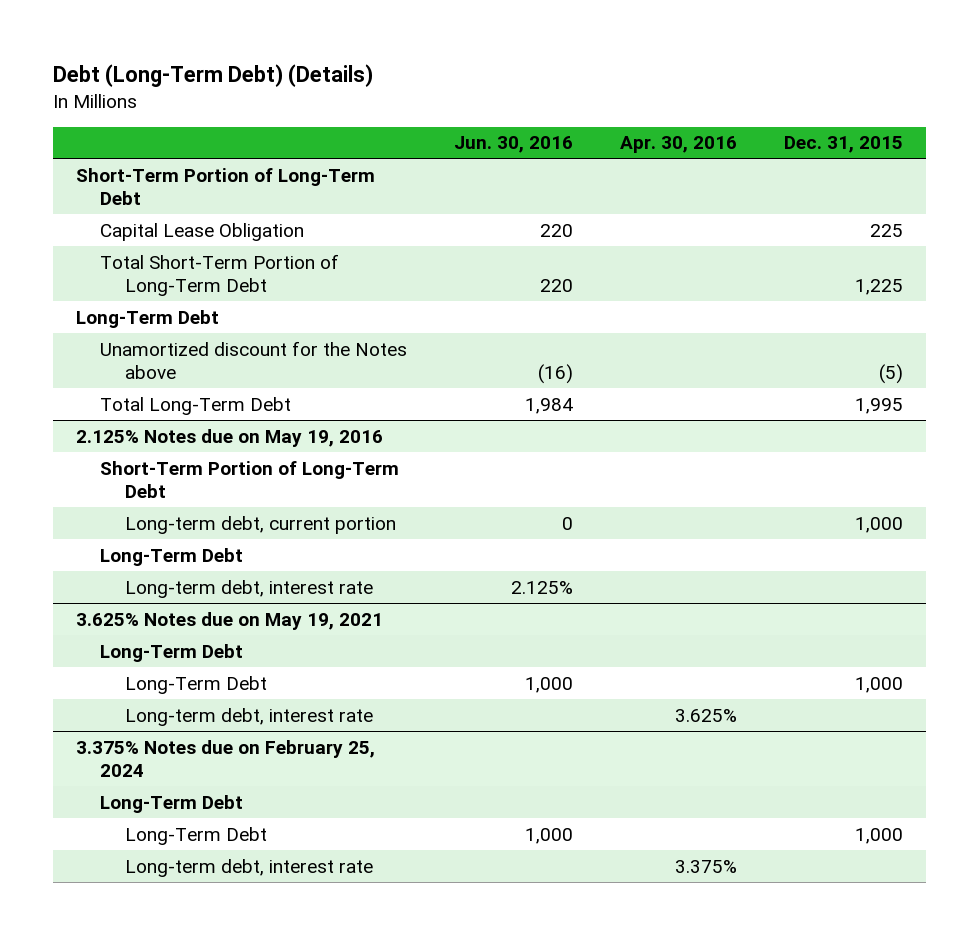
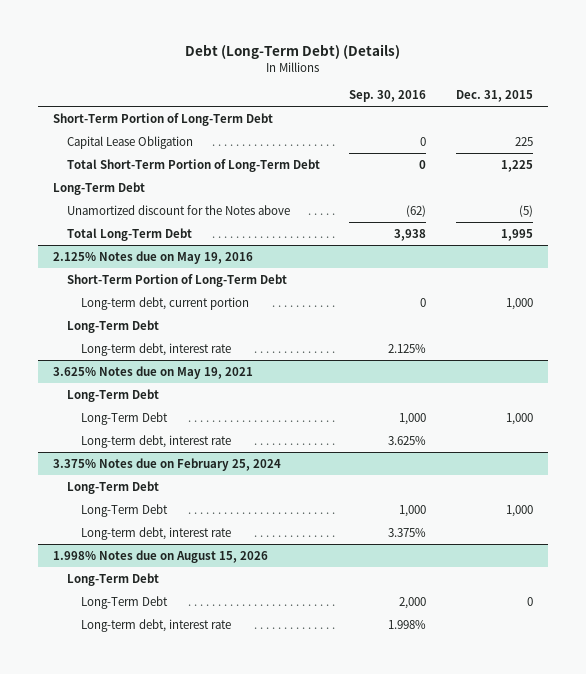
- | Jun. 30, 2016 | Apr. 30, 2016 | Dec. 31, 2015
+ | Sep. 30, 2016 | Dec. 31, 2015
+ 1.998% Notes due on August 15, 2026
+ Long-Term Debt
+ Long-Term Debt | 2,000 | 0
+ Long-term debt, interest rate | 1.998% |

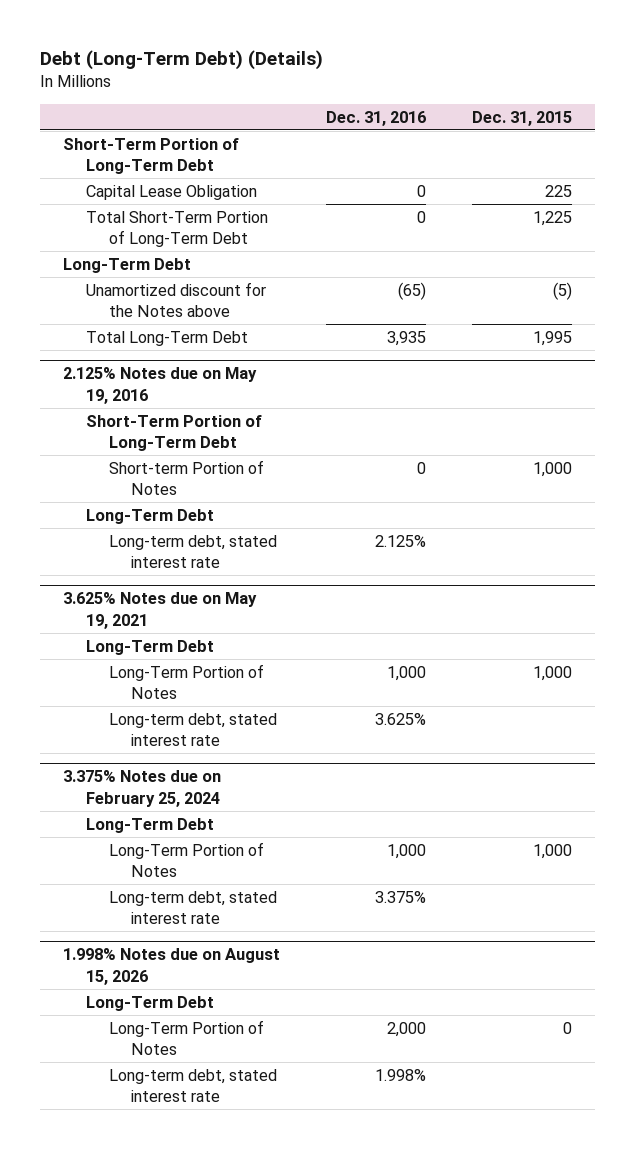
- | Sep. 30, 2016 | Dec. 31, 2015
+ | Dec. 31, 2016 | Dec. 31, 2015
@ 2.125% Notes due on May 19, 2016
- Long-term debt, current portion | 0 | 1,000
+ Short-term Portion of Notes | 0 | 1,000
- Long-term debt, interest rate | 2.125% |
+ Long-term debt, stated interest rate | 2.125% |
@ 3.625% Notes due on May 19, 2021
- Long-Term Debt | 1,000 | 1,000
- Long-term debt, interest rate | 3.625% |
+ Long-Term Portion of Notes | 1,000 | 1,000
+ Long-term debt, stated interest rate | 3.625% |
@ 3.375% Notes due on February 25, 2024
- Long-Term Debt | 1,000 | 1,000
- Long-term debt, interest rate | 3.375% |
+ Long-Term Portion of Notes | 1,000 | 1,000
+ Long-term debt, stated interest rate | 3.375% |
@ 1.998% Notes due on August 15, 2026
- Long-Term Debt | 2,000 | 0
- Long-term debt, interest rate | 1.998% |
+ Long-Term Portion of Notes | 2,000 | 0
+ Long-term debt, stated interest rate | 1.998% |

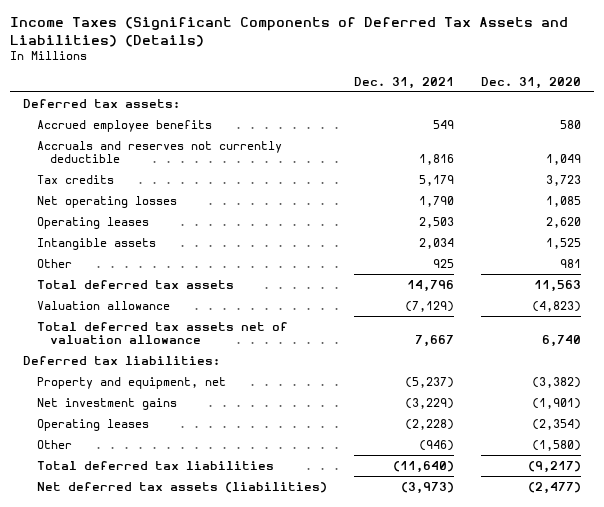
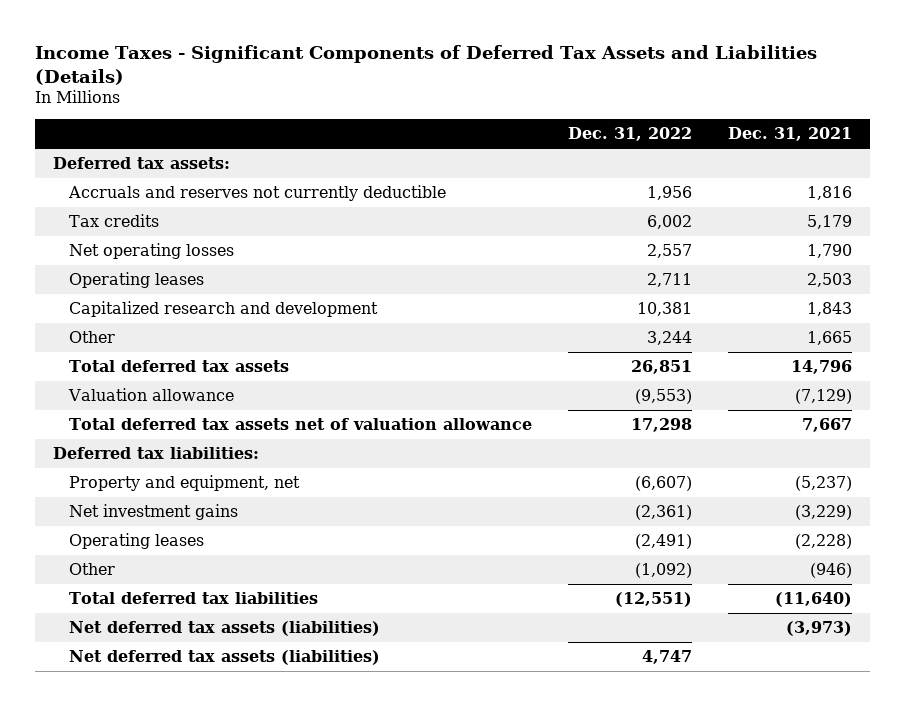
- Income Taxes (Significant Components of Deferred Tax Assets and Liabilities) (Details)
+ Income Taxes - Significant Components of Deferred Tax Assets and Liabilities (Details)
- | Dec. 31, 2021 | Dec. 31, 2020
+ | Dec. 31, 2022 | Dec. 31, 2021
- Accrued employee benefits | 549 | 580
- Intangible assets | 2,034 | 1,525
- Other | 925 | 981
+ Capitalized research and development | 10,381 | 1,843
+ Other | 3,244 | 1,665
+ Net deferred tax assets (liabilities) | 4,747 |

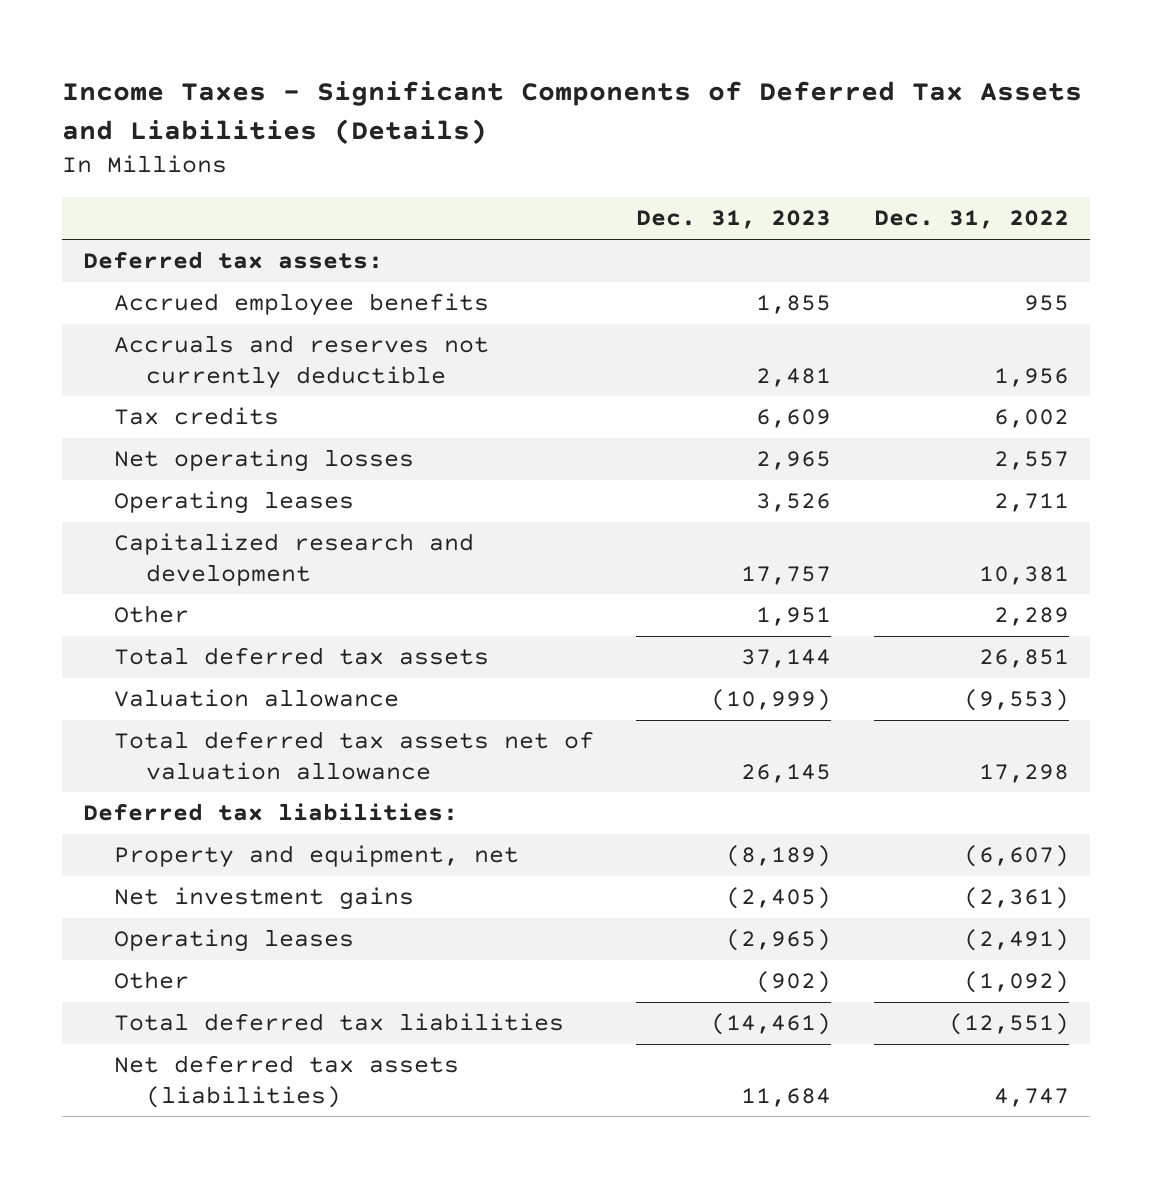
- | Dec. 31, 2022 | Dec. 31, 2021
+ | Dec. 31, 2023 | Dec. 31, 2022
+ Accrued employee benefits | 1,855 | 955
- Other | 3,244 | 1,665
+ Other | 1,951 | 2,289
- Net deferred tax assets (liabilities) | | (3,973)

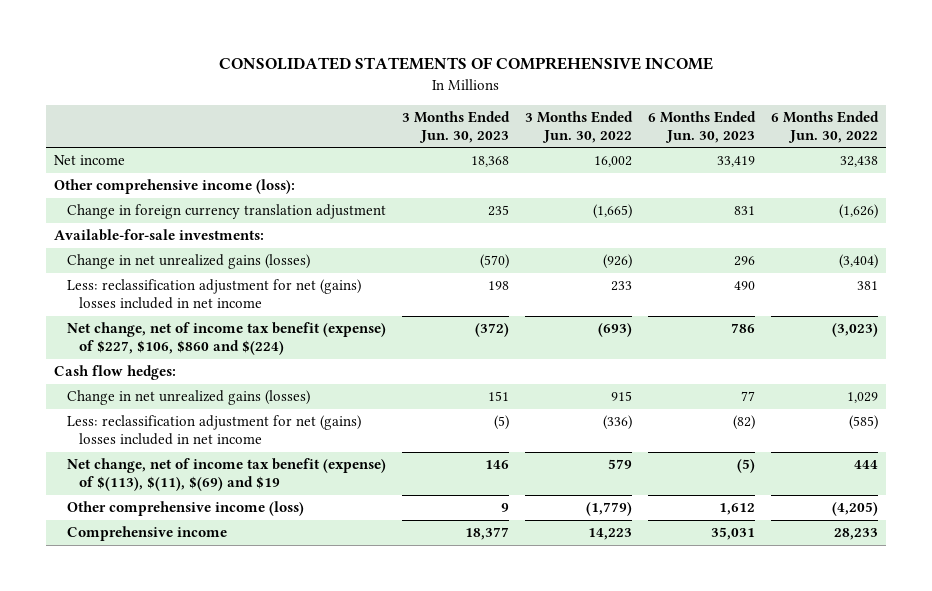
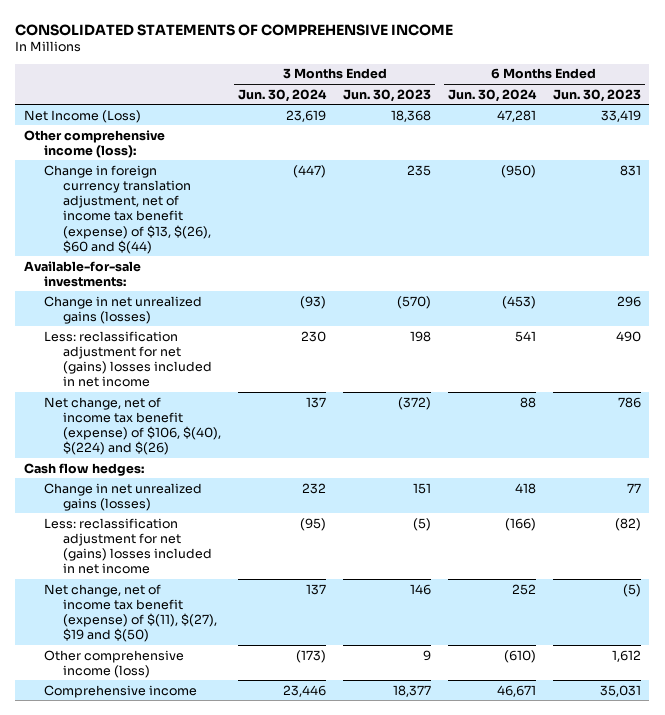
- | 3 Months Ended Jun. 30, 2023 | 3 Months Ended Jun. 30, 2022 | 6 Months Ended Jun. 30, 2023 | 6 Months Ended Jun. 30, 2022
+ | 3 Months Ended Jun. 30, 2024 | 3 Months Ended Jun. 30, 2023 | 6 Months Ended Jun. 30, 2024 | 6 Months Ended Jun. 30, 2023
- Net income | 18,368 | 16,002 | 33,419 | 32,438
+ Net Income (Loss) | 23,619 | 18,368 | 47,281 | 33,419
- Change in foreign currency translation adjustment | 235 | (1,665) | 831 | (1,626)
+ Change in foreign currency translation adjustment, net of income tax benefit (expense) of $13, $(26), $60 and $(44) | (447) | 235 | (950) | 831
- Net change, net of income tax benefit (expense) of $227, $106, $860 and $(224) | (372) | (693) | 786 | (3,023)
+ Net change, net of income tax benefit (expense) of $106, $(40), $(224) and $(26) | 137 | (372) | 88 | 786
- Net change, net of income tax benefit (expense) of $(113), $(11), $(69) and $19 | 146 | 579 | (5) | 444
+ Net change, net of income tax benefit (expense) of $(11), $(27), $19 and $(50) | 137 | 146 | 252 | (5)

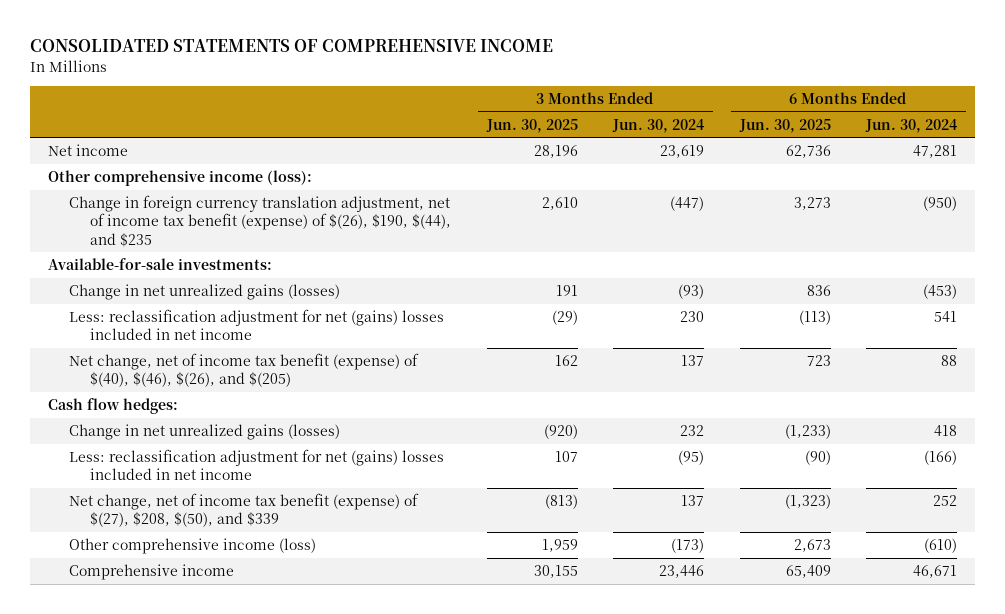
- | 3 Months Ended Jun. 30, 2024 | 3 Months Ended Jun. 30, 2023 | 6 Months Ended Jun. 30, 2024 | 6 Months Ended Jun. 30, 2023
+ | 3 Months Ended Jun. 30, 2025 | 3 Months Ended Jun. 30, 2024 | 6 Months Ended Jun. 30, 2025 | 6 Months Ended Jun. 30, 2024
- Net Income (Loss) | 23,619 | 18,368 | 47,281 | 33,419
+ Net income | 28,196 | 23,619 | 62,736 | 47,281
- Change in foreign currency translation adjustment, net of income tax benefit (expense) of $13, $(26), $60 and $(44) | (447) | 235 | (950) | 831
+ Change in foreign currency translation adjustment, net of income tax benefit (expense) of $(26), $190, $(44), and $235 | 2,610 | (447) | 3,273 | (950)
- Net change, net of income tax benefit (expense) of $106, $(40), $(224) and $(26) | 137 | (372) | 88 | 786
+ Net change, net of income tax benefit (expense) of $(40), $(46), $(26), and $(205) | 162 | 137 | 723 | 88
- Net change, net of income tax benefit (expense) of $(11), $(27), $19 and $(50) | 137 | 146 | 252 | (5)
+ Net change, net of income tax benefit (expense) of $(27), $208, $(50), and $339 | (813) | 137 | (1,323) | 252

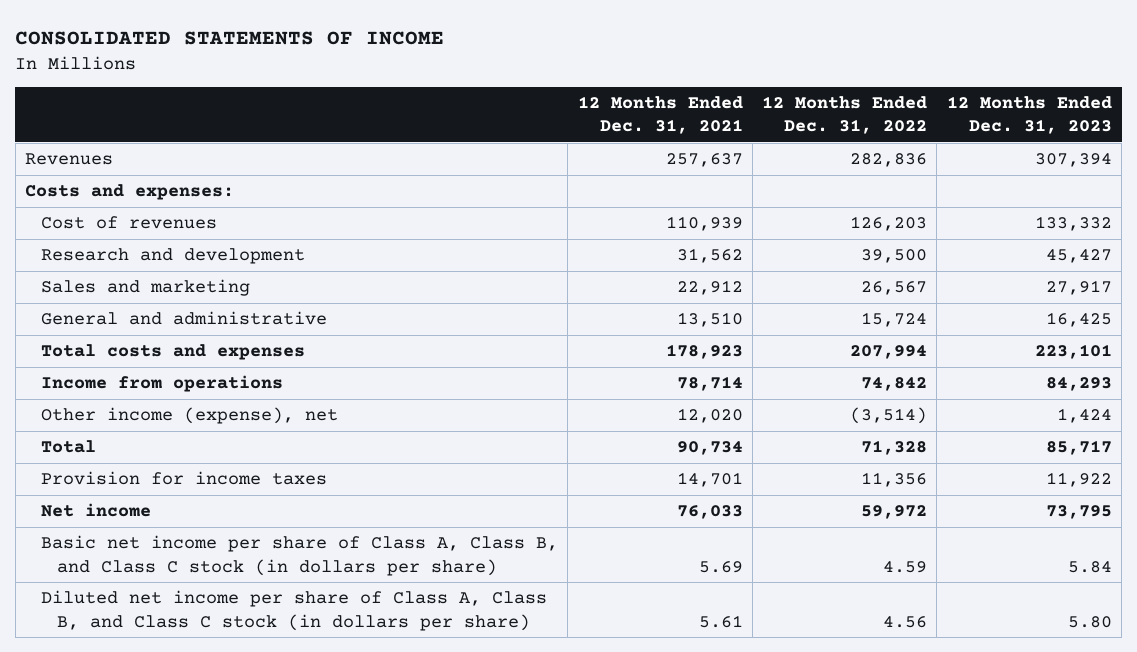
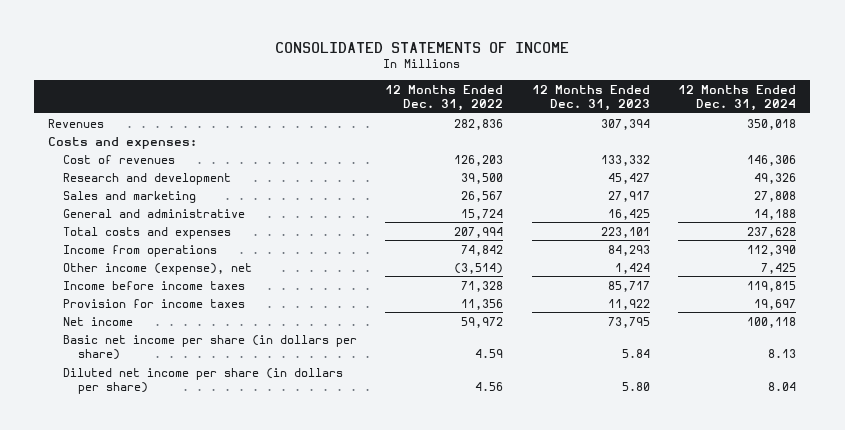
- | 12 Months Ended Dec. 31, 2021 | 12 Months Ended Dec. 31, 2022 | 12 Months Ended Dec. 31, 2023
+ | 12 Months Ended Dec. 31, 2022 | 12 Months Ended Dec. 31, 2023 | 12 Months Ended Dec. 31, 2024
- Total | 90,734 | 71,328 | 85,717
+ Income before income taxes | 71,328 | 85,717 | 119,815
- Basic net income per share of Class A, Class B, and Class C stock (in dollars per share) | 5.69 | 4.59 | 5.84
- Diluted net income per share of Class A, Class B, and Class C stock (in dollars per share) | 5.61 | 4.56 | 5.80
+ Basic net income per share (in dollars per share) | 4.59 | 5.84 | 8.13
+ Diluted net income per share (in dollars per share) | 4.56 | 5.80 | 8.04

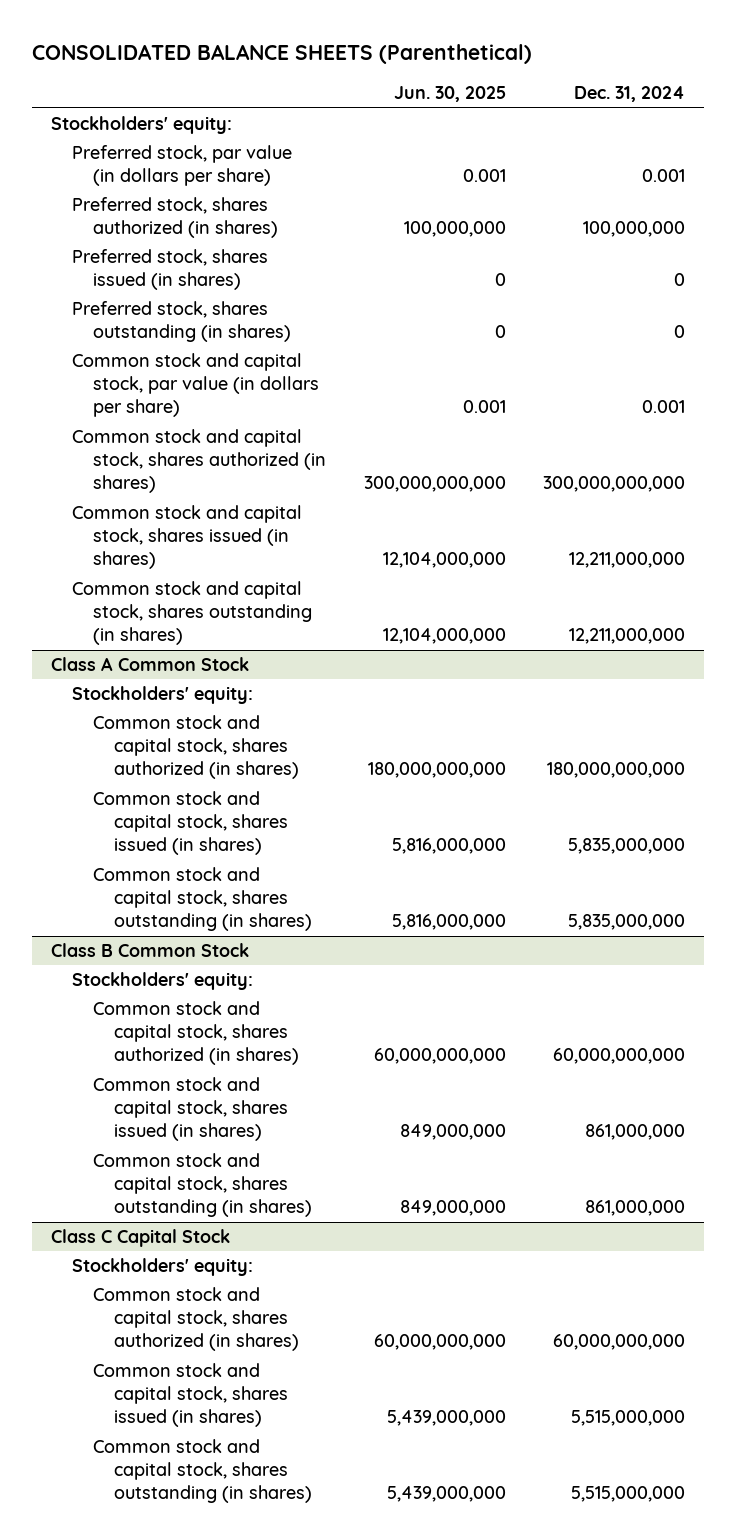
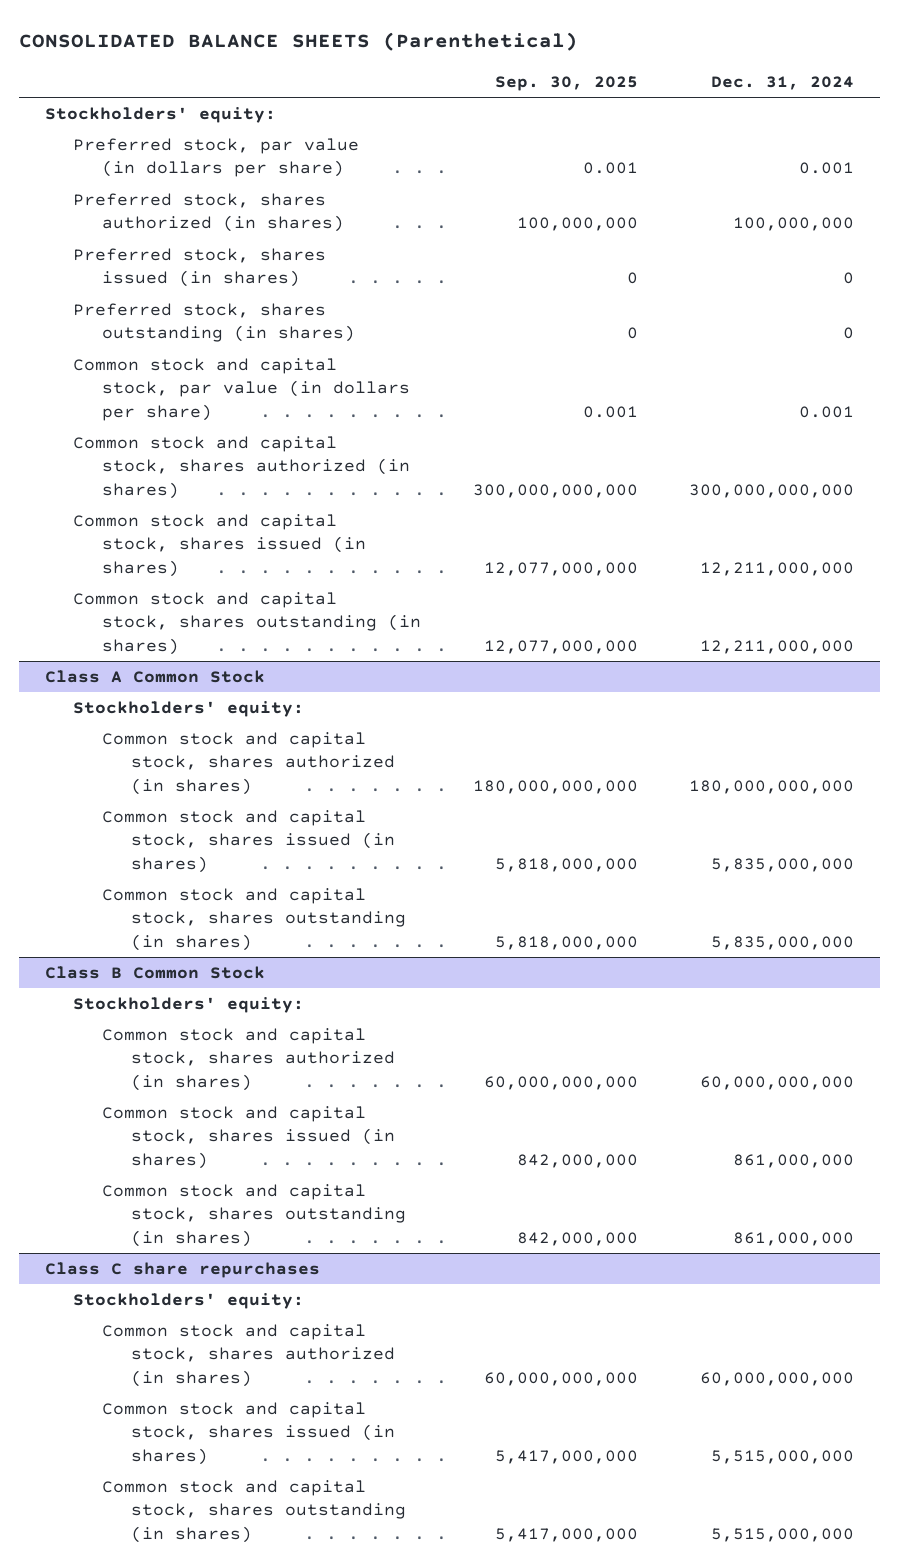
- | Jun. 30, 2025 | Dec. 31, 2024
+ | Sep. 30, 2025 | Dec. 31, 2024
- Class C Capital Stock
+ Class C share repurchases

